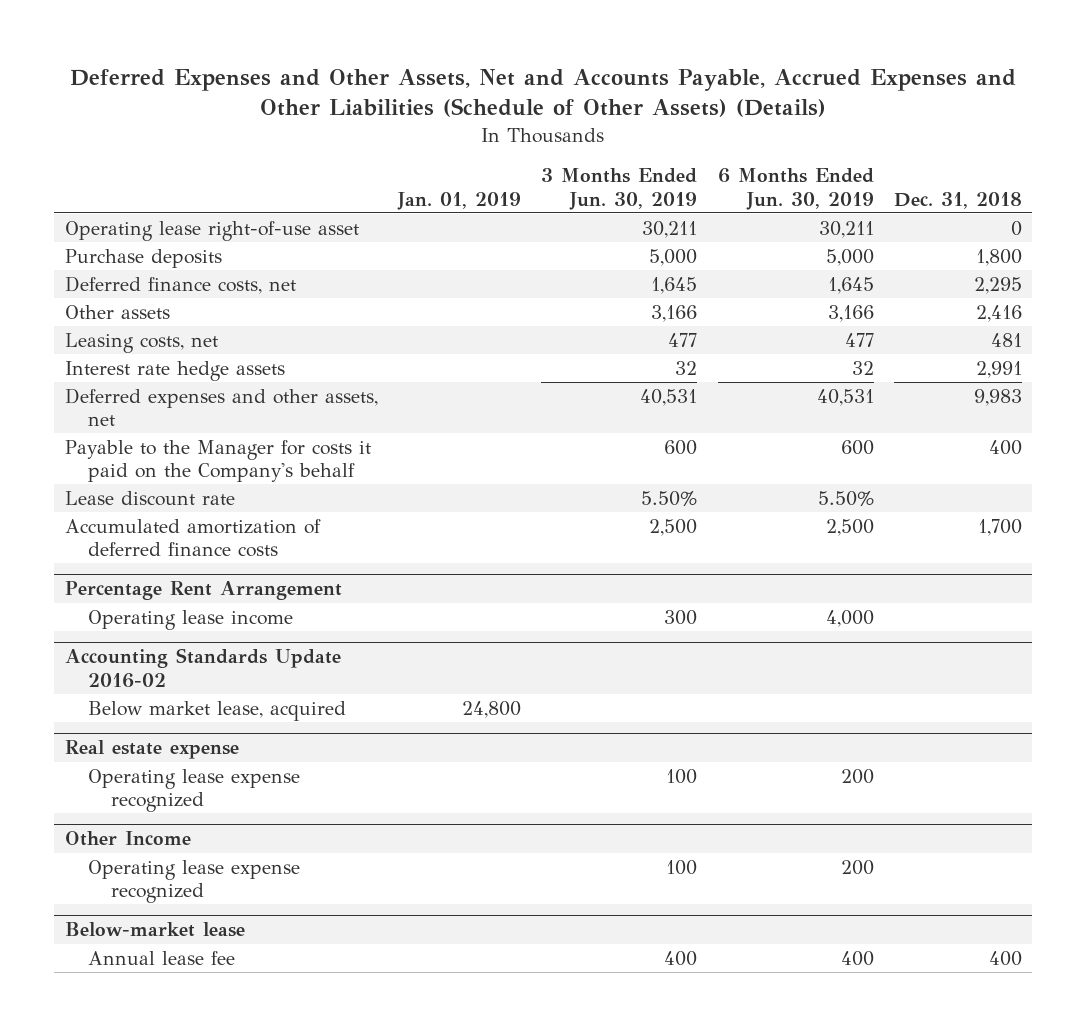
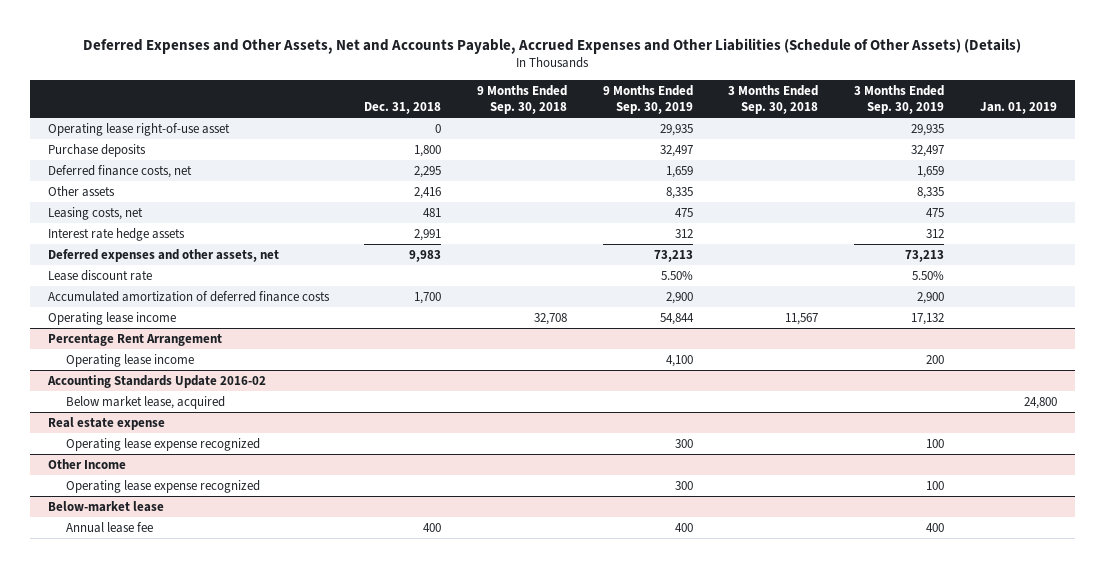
- | Jan. 01, 2019 | 3 Months Ended Jun. 30, 2019 | 6 Months Ended Jun. 30, 2019 | Dec. 31, 2018
+ | Dec. 31, 2018 | 9 Months Ended Sep. 30, 2018 | 9 Months Ended Sep. 30, 2019 | 3 Months Ended Sep. 30, 2018 | 3 Months Ended Sep. 30, 2019 | Jan. 01, 2019
- Payable to the Manager for costs it paid on the Company's behalf | | 600 | 600 | 400
+ Operating lease income | | 32,708 | 54,844 | 11,567 | 17,132 |

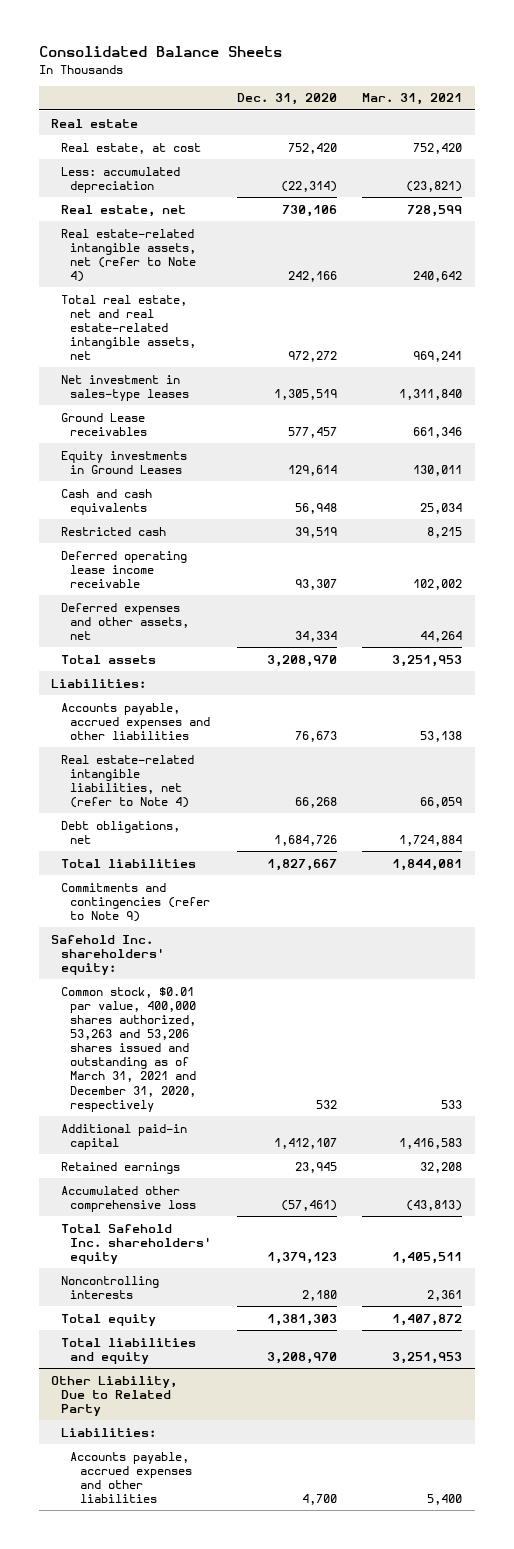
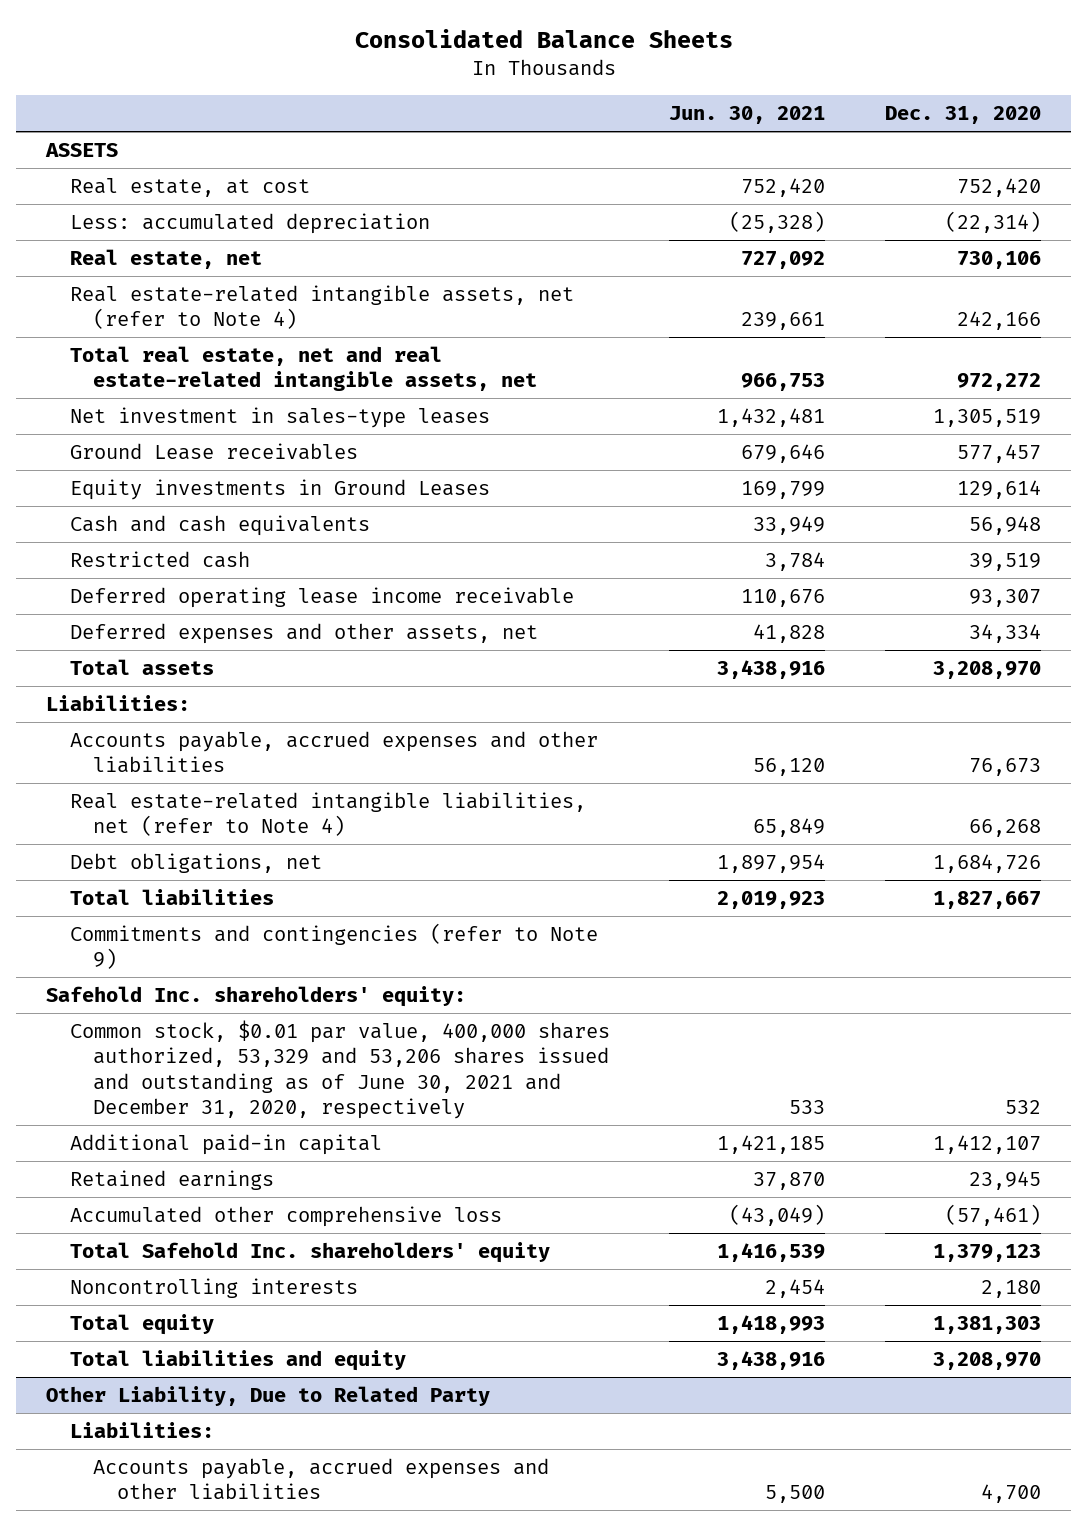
- | Dec. 31, 2020 | Mar. 31, 2021
+ | Jun. 30, 2021 | Dec. 31, 2020
- Real estate
+ ASSETS
- Common stock, $0.01 par value, 400,000 shares authorized, 53,263 and 53,206 shares issued and outstanding as of March 31, 2021 and December 31, 2020, respectively | 532 | 533
+ Common stock, $0.01 par value, 400,000 shares authorized, 53,329 and 53,206 shares issued and outstanding as of June 30, 2021 and December 31, 2020, respectively | 533 | 532

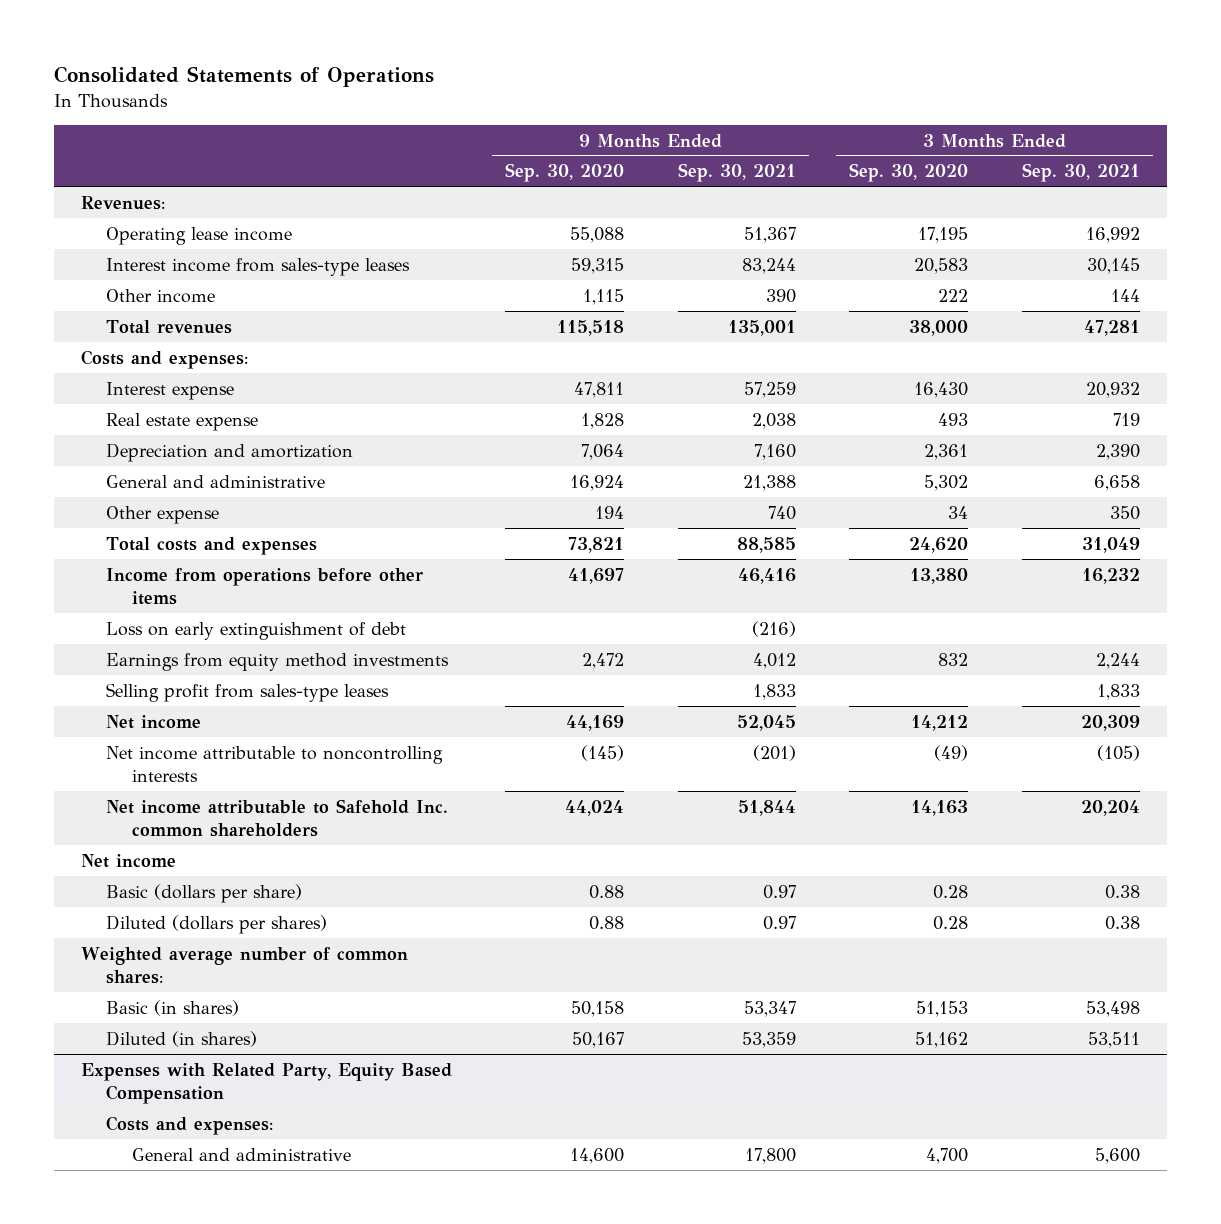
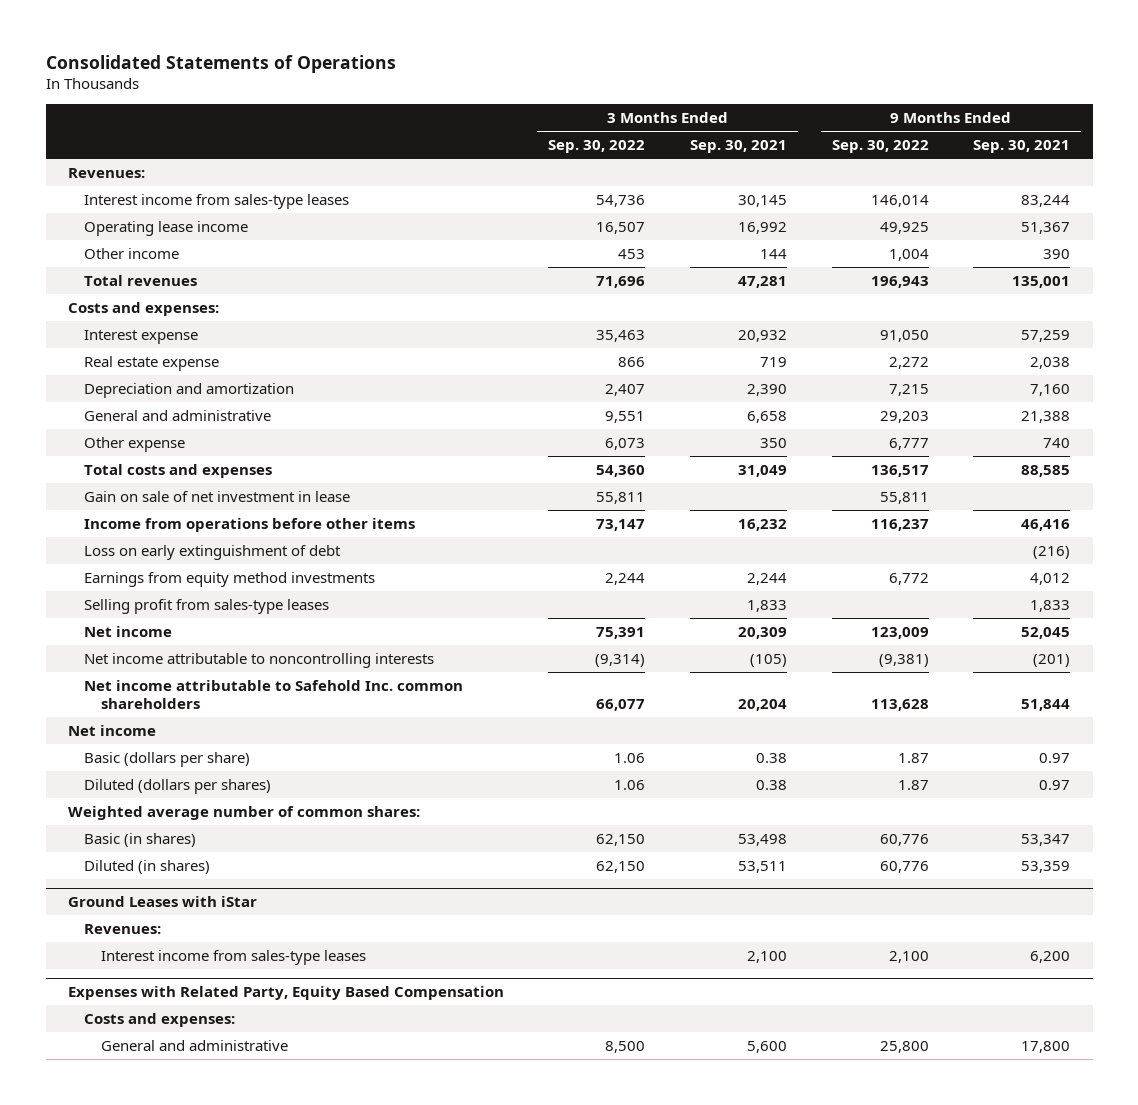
- | 9 Months Ended Sep. 30, 2020 | 9 Months Ended Sep. 30, 2021 | 3 Months Ended Sep. 30, 2020 | 3 Months Ended Sep. 30, 2021
+ | 3 Months Ended Sep. 30, 2022 | 3 Months Ended Sep. 30, 2021 | 9 Months Ended Sep. 30, 2022 | 9 Months Ended Sep. 30, 2021
moved down: Operating lease income | 16,507 | 16,992 | 49,925 | 51,367
+ Gain on sale of net investment in lease | 55,811 | | 55,811 |
+ Ground Leases with iStar
+ Revenues:
+ Interest income from sales-type leases | | 2,100 | 2,100 | 6,200

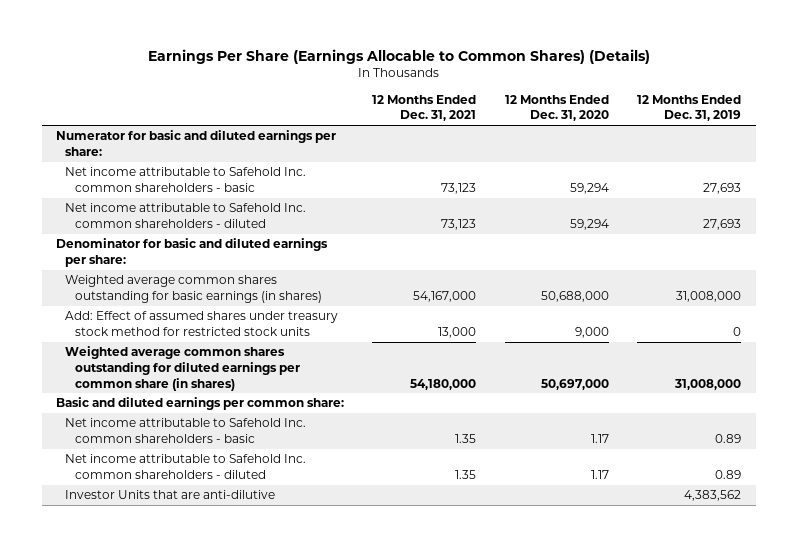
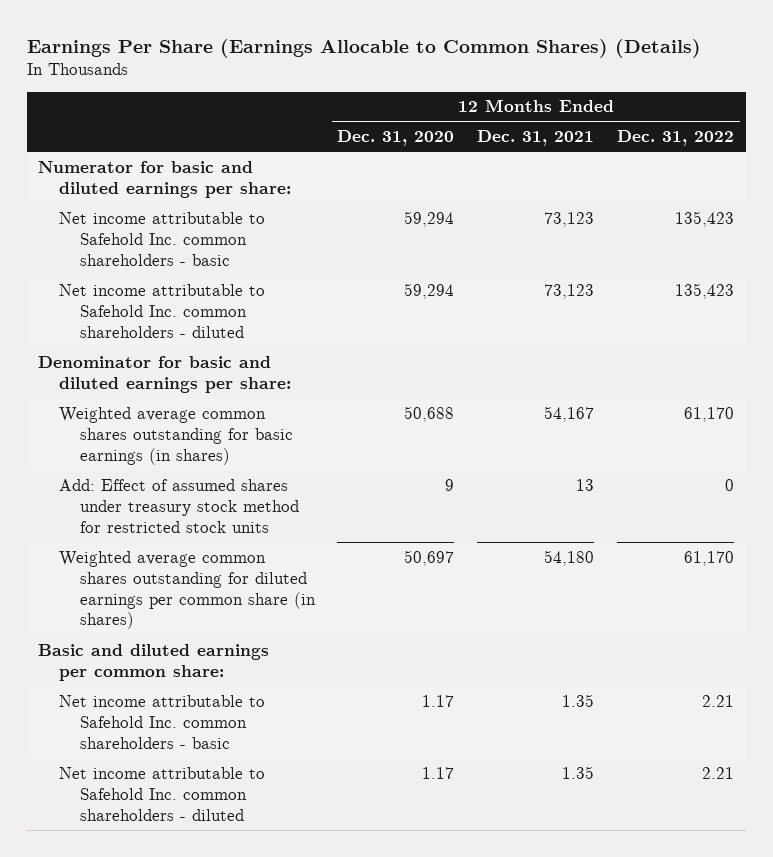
- | 12 Months Ended Dec. 31, 2021 | 12 Months Ended Dec. 31, 2020 | 12 Months Ended Dec. 31, 2019
+ | 12 Months Ended Dec. 31, 2020 | 12 Months Ended Dec. 31, 2021 | 12 Months Ended Dec. 31, 2022
- Weighted average common shares outstanding for basic earnings (in shares) | 54,167,000 | 50,688,000 | 31,008,000
- Add: Effect of assumed shares under treasury stock method for restricted stock units | 13,000 | 9,000 | 0
- Weighted average common shares outstanding for diluted earnings per common share (in shares) | 54,180,000 | 50,697,000 | 31,008,000
+ Weighted average common shares outstanding for basic earnings (in shares) | 50,688 | 54,167 | 61,170
+ Add: Effect of assumed shares under treasury stock method for restricted stock units | 9 | 13 | 0
+ Weighted average common shares outstanding for diluted earnings per common share (in shares) | 50,697 | 54,180 | 61,170
- Investor Units that are anti-dilutive | | | 4,383,562

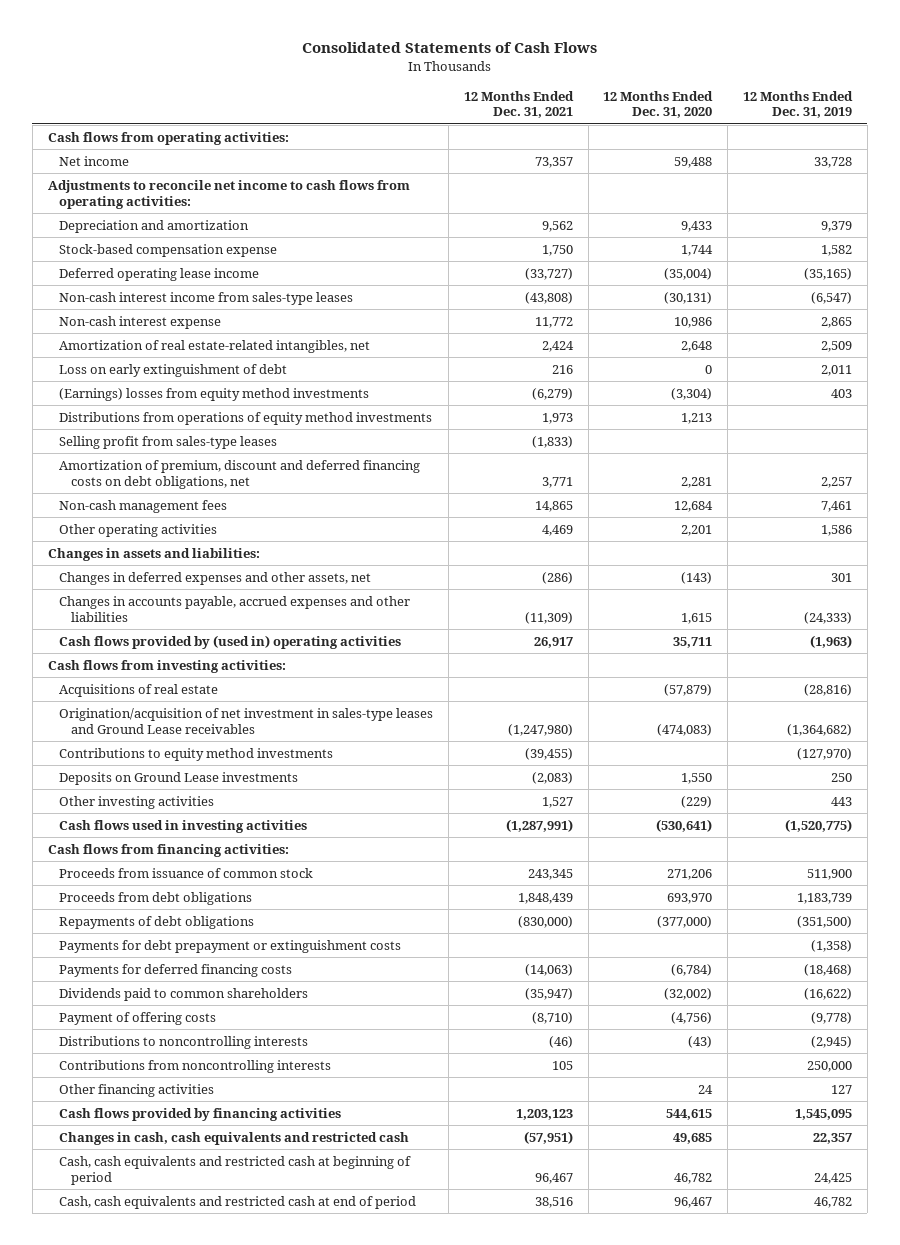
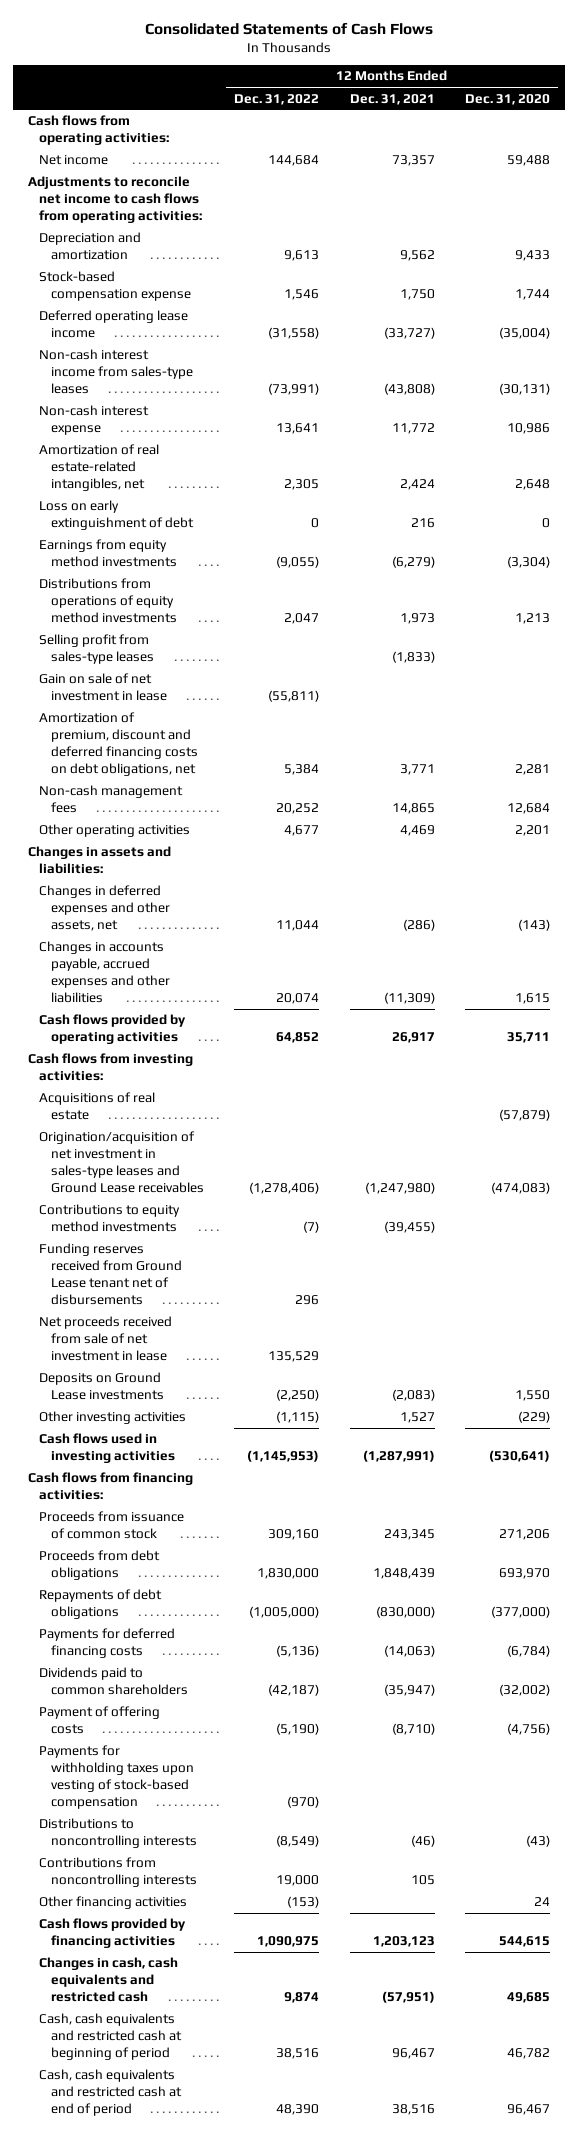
- | 12 Months Ended Dec. 31, 2021 | 12 Months Ended Dec. 31, 2020 | 12 Months Ended Dec. 31, 2019
+ | 12 Months Ended Dec. 31, 2022 | 12 Months Ended Dec. 31, 2021 | 12 Months Ended Dec. 31, 2020
- (Earnings) losses from equity method investments | (6,279) | (3,304) | 403
+ Earnings from equity method investments | (9,055) | (6,279) | (3,304)
+ Gain on sale of net investment in lease | (55,811) | |
- Cash flows provided by (used in) operating activities | 26,917 | 35,711 | (1,963)
+ Cash flows provided by operating activities | 64,852 | 26,917 | 35,711
+ Funding reserves received from Ground Lease tenant net of disbursements | 296 | |
+ Net proceeds received from sale of net investment in lease | 135,529 | |
- Payments for debt prepayment or extinguishment costs | | | (1,358)
+ Payments for withholding taxes upon vesting of stock-based compensation | (970) | |

